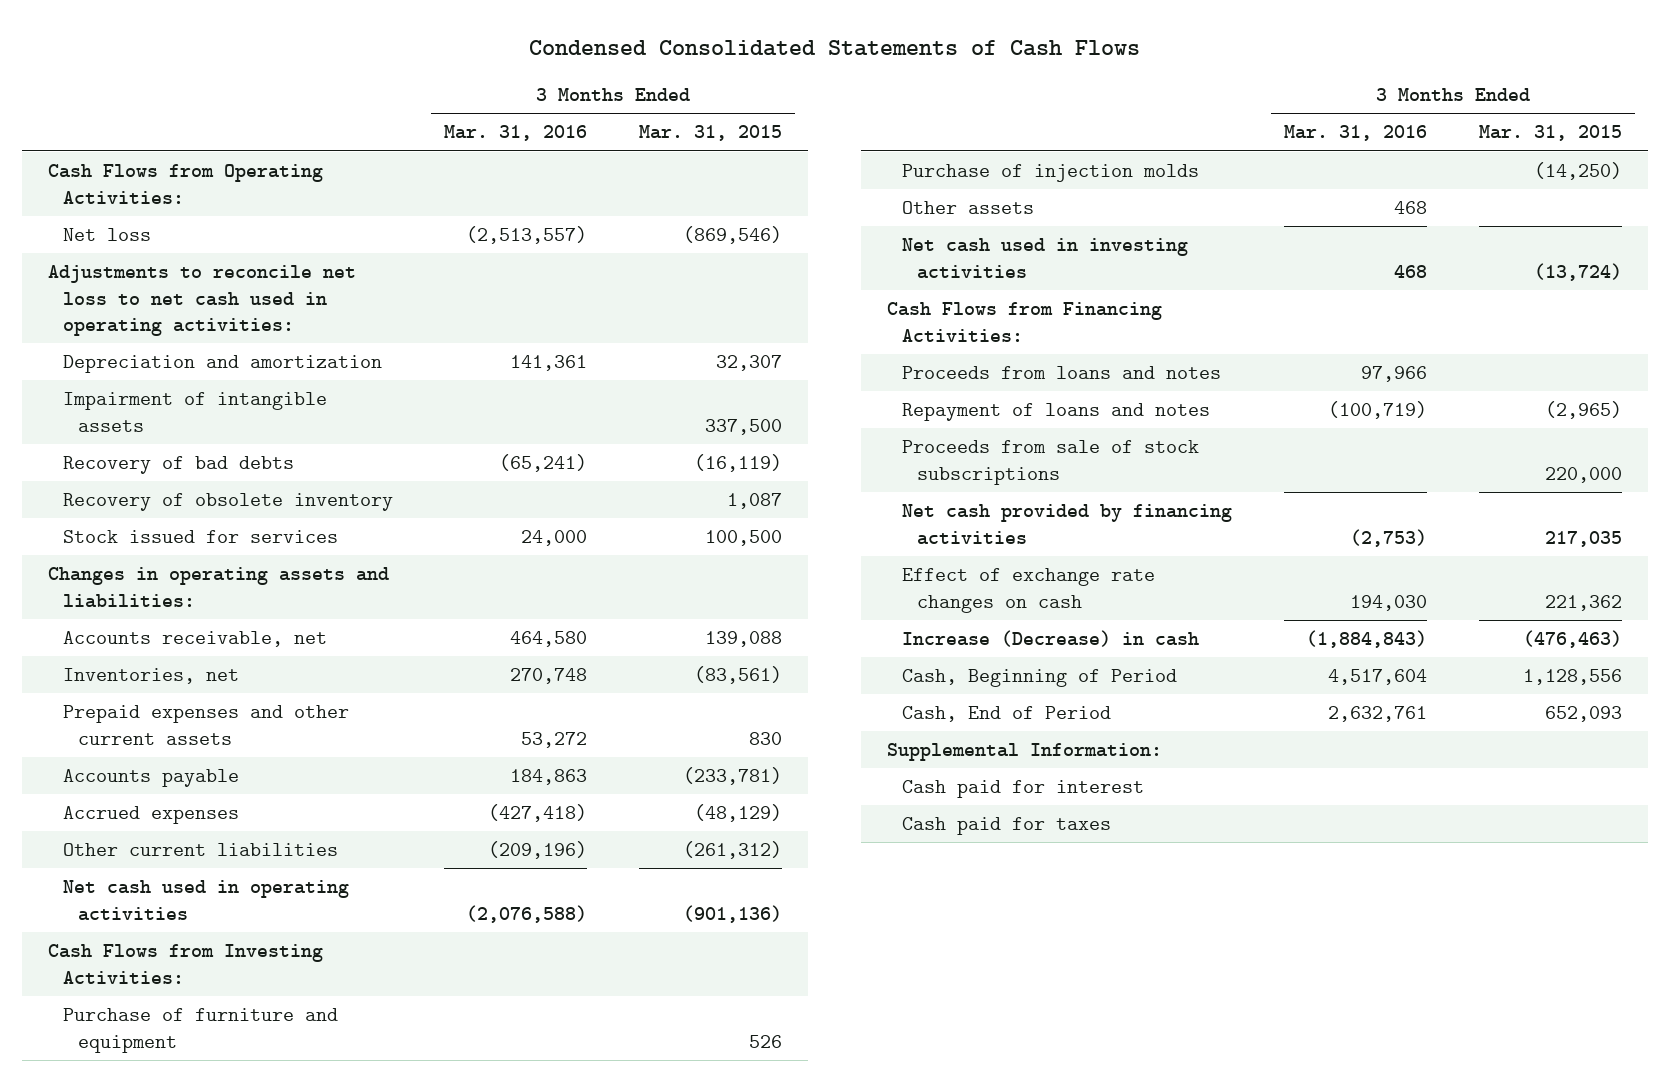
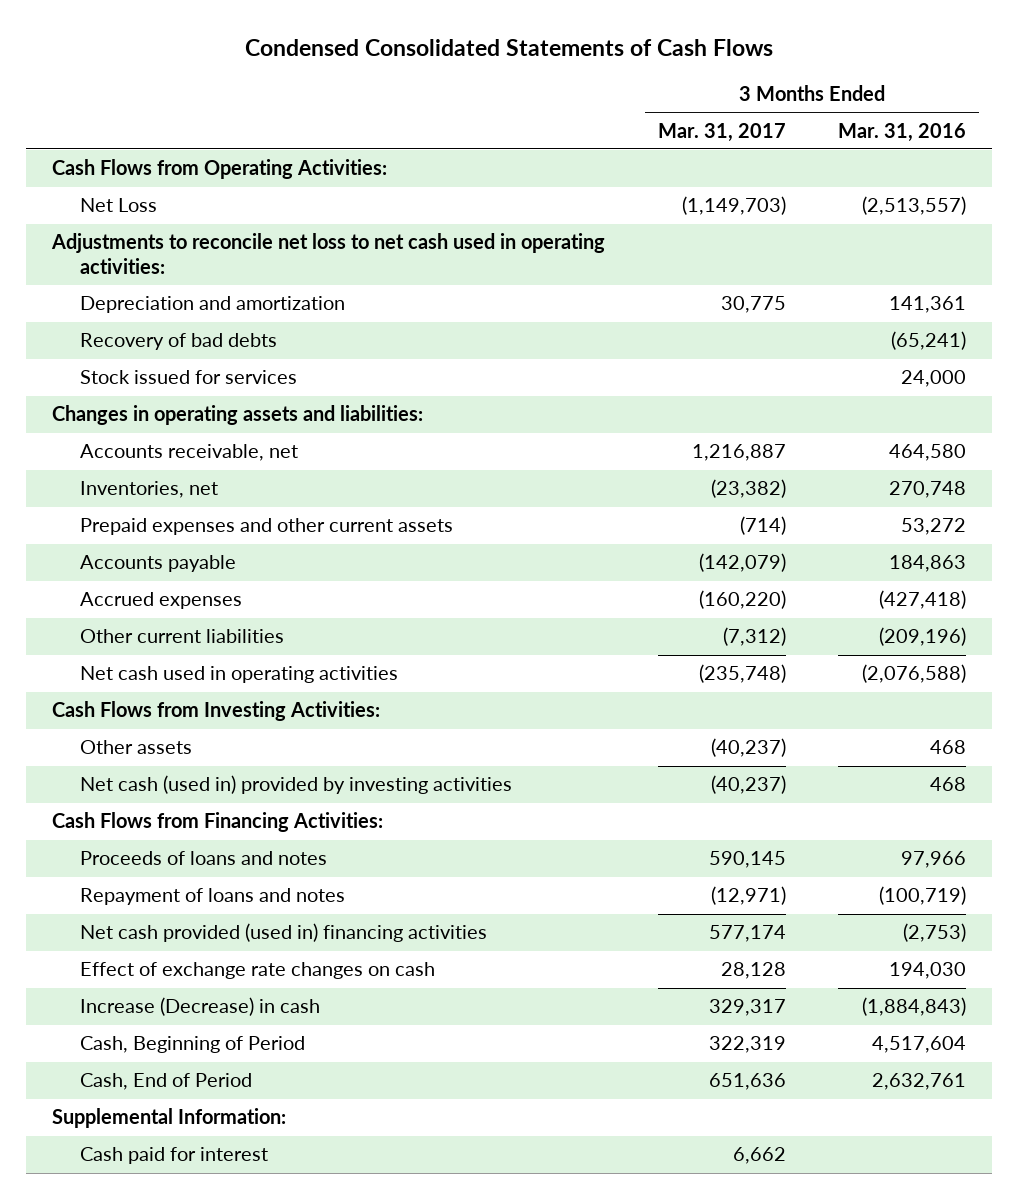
- | 3 Months Ended Mar. 31, 2016 | 3 Months Ended Mar. 31, 2015
+ | 3 Months Ended Mar. 31, 2017 | 3 Months Ended Mar. 31, 2016
- Net loss | (2,513,557) | (869,546)
+ Net Loss | (1,149,703) | (2,513,557)
- Impairment of intangible assets | | 337,500
- Recovery of obsolete inventory | | 1,087
- Purchase of furniture and equipment | | 526
- Purchase of injection molds | | (14,250)
- Net cash used in investing activities | 468 | (13,724)
+ Net cash (used in) provided by investing activities | (40,237) | 468
- Proceeds from loans and notes | 97,966 |
+ Proceeds of loans and notes | 590,145 | 97,966
- Proceeds from sale of stock subscriptions | | 220,000
- Net cash provided by financing activities | (2,753) | 217,035
+ Net cash provided (used in) financing activities | 577,174 | (2,753)
- Cash paid for taxes

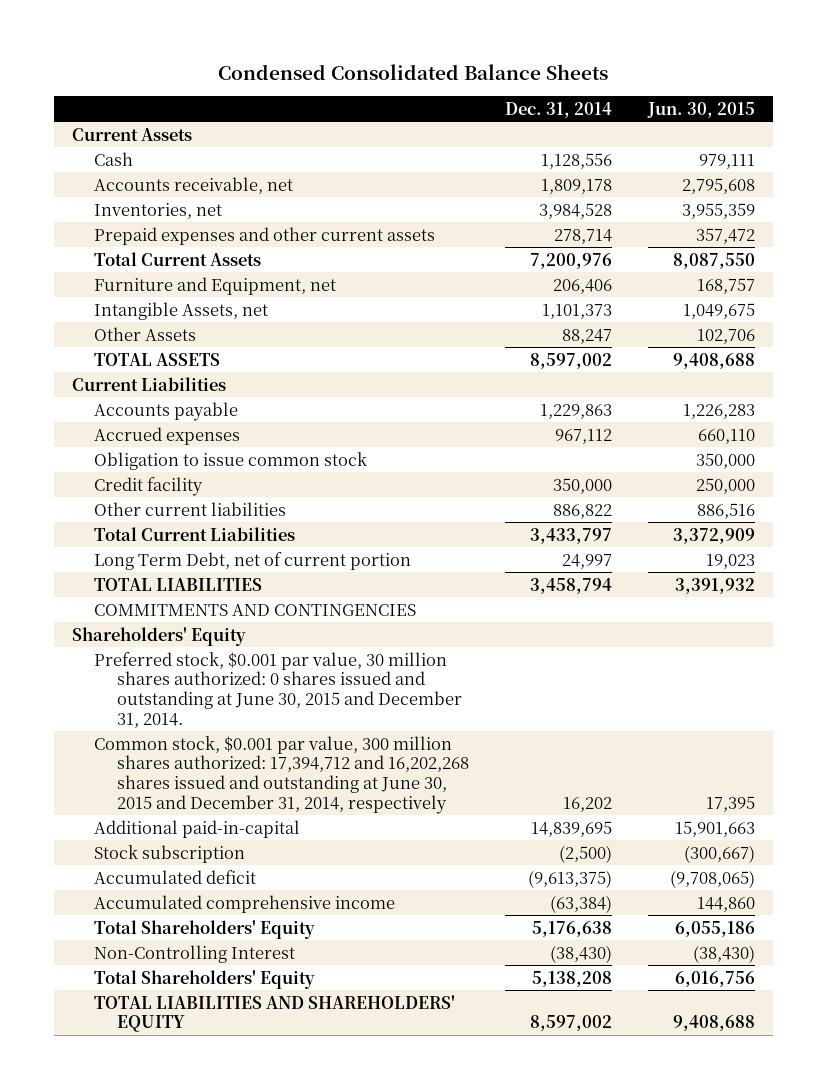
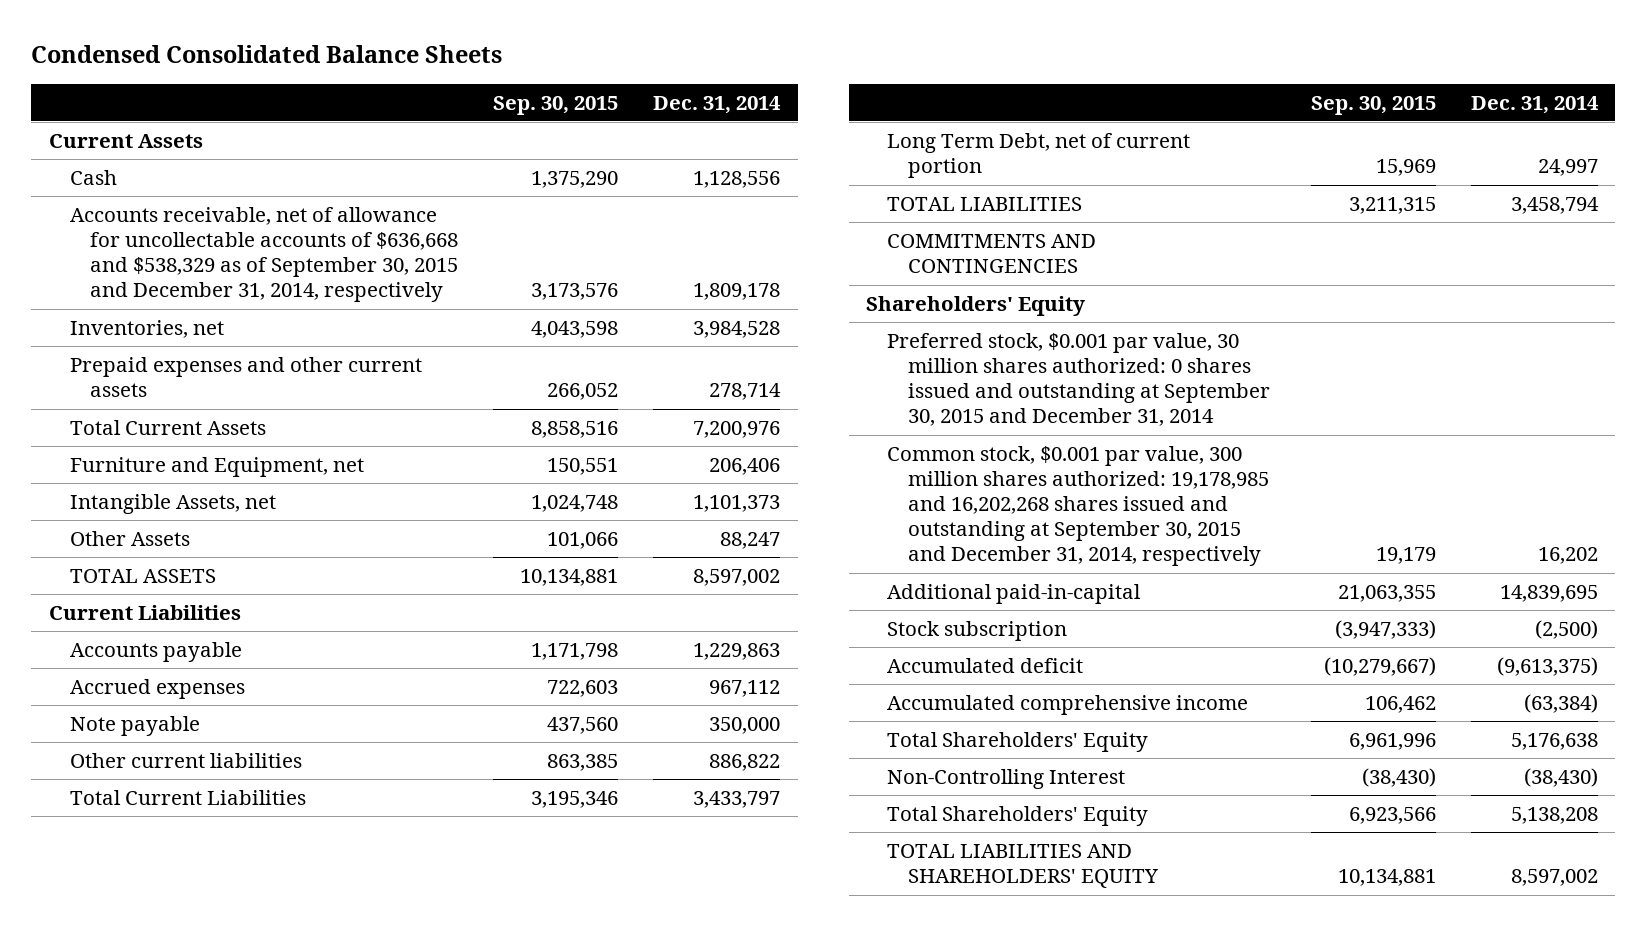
- | Dec. 31, 2014 | Jun. 30, 2015
+ | Sep. 30, 2015 | Dec. 31, 2014
- Accounts receivable, net | 1,809,178 | 2,795,608
+ Accounts receivable, net of allowance for uncollectable accounts of $636,668 and $538,329 as of September 30, 2015 and December 31, 2014, respectively | 3,173,576 | 1,809,178
- Obligation to issue common stock | | 350,000
- Credit facility | 350,000 | 250,000
+ Note payable | 437,560 | 350,000
- Preferred stock, $0.001 par value, 30 million shares authorized: 0 shares issued and outstanding at June 30, 2015 and December 31, 2014.
- Common stock, $0.001 par value, 300 million shares authorized: 17,394,712 and 16,202,268 shares issued and outstanding at June 30, 2015 and December 31, 2014, respectively | 16,202 | 17,395
+ Preferred stock, $0.001 par value, 30 million shares authorized: 0 shares issued and outstanding at September 30, 2015 and December 31, 2014
+ Common stock, $0.001 par value, 300 million shares authorized: 19,178,985 and 16,202,268 shares issued and outstanding at September 30, 2015 and December 31, 2014, respectively | 19,179 | 16,202

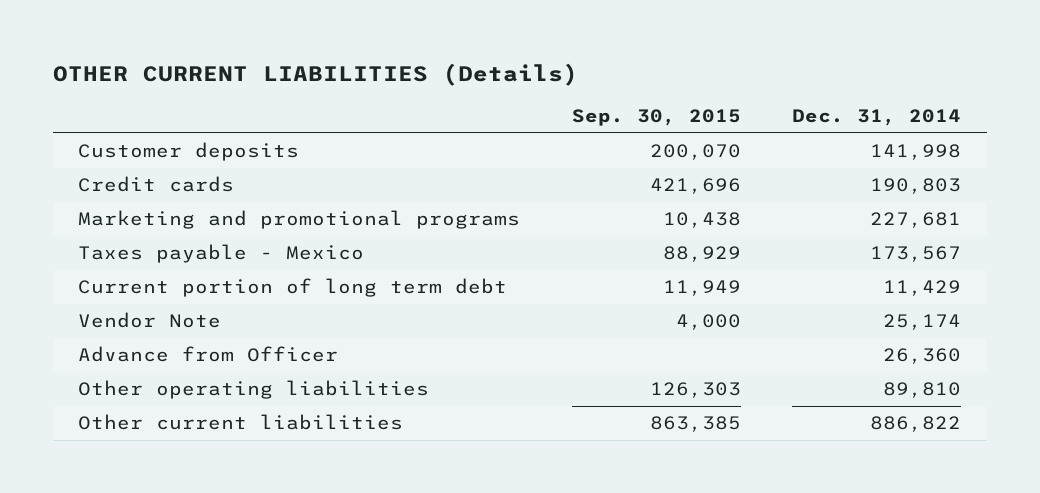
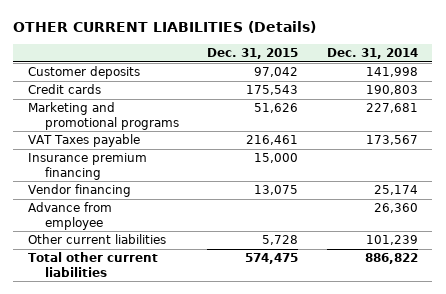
- | Sep. 30, 2015 | Dec. 31, 2014
+ | Dec. 31, 2015 | Dec. 31, 2014
- Taxes payable - Mexico | 88,929 | 173,567
- Current portion of long term debt | 11,949 | 11,429
- Vendor Note | 4,000 | 25,174
- Advance from Officer | | 26,360
- Other operating liabilities | 126,303 | 89,810
- Other current liabilities | 863,385 | 886,822
+ VAT Taxes payable | 216,461 | 173,567
+ Insurance premium financing | 15,000 |
+ Vendor financing | 13,075 | 25,174
+ Advance from employee | | 26,360
+ Other current liabilities | 5,728 | 101,239
+ Total other current liabilities | 574,475 | 886,822

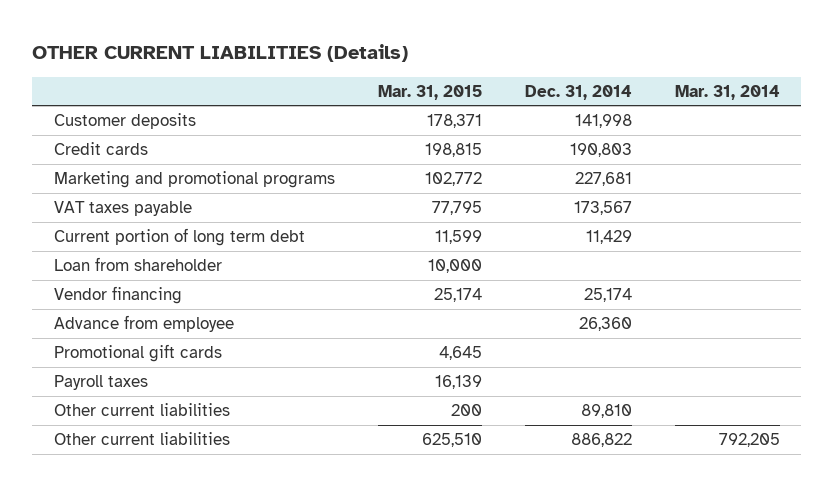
- | Dec. 31, 2015 | Dec. 31, 2014
+ | Mar. 31, 2015 | Dec. 31, 2014 | Mar. 31, 2014
- VAT Taxes payable | 216,461 | 173,567
- Insurance premium financing | 15,000 |
+ VAT taxes payable | 77,795 | 173,567 |
+ Current portion of long term debt | 11,599 | 11,429 |
+ Loan from shareholder | 10,000 | |
- Other current liabilities | 5,728 | 101,239
- Total other current liabilities | 574,475 | 886,822
+ Promotional gift cards | 4,645 | |
+ Payroll taxes | 16,139 | |
+ Other current liabilities | 200 | 89,810 |
+ Other current liabilities | 625,510 | 886,822 | 792,205

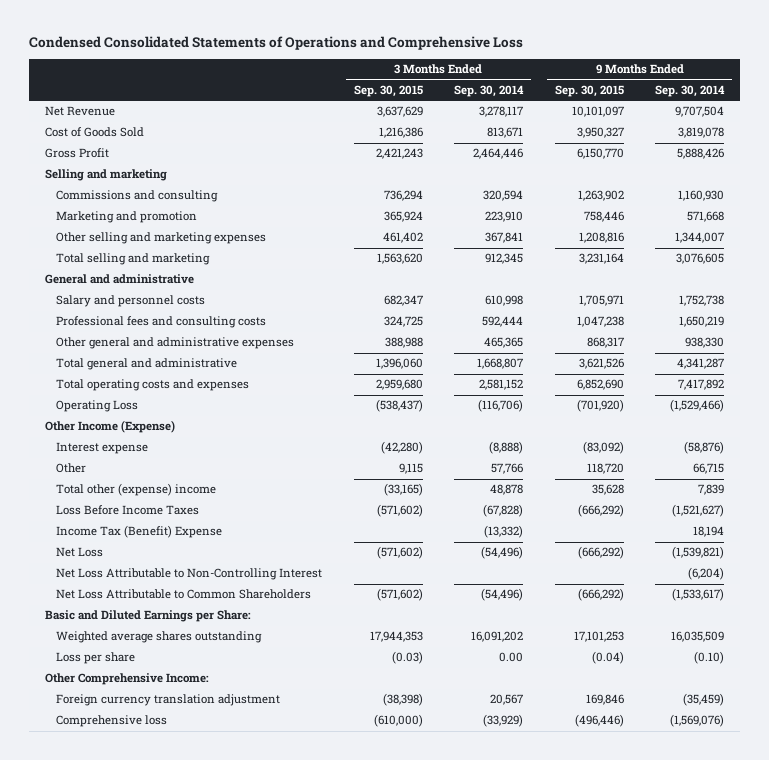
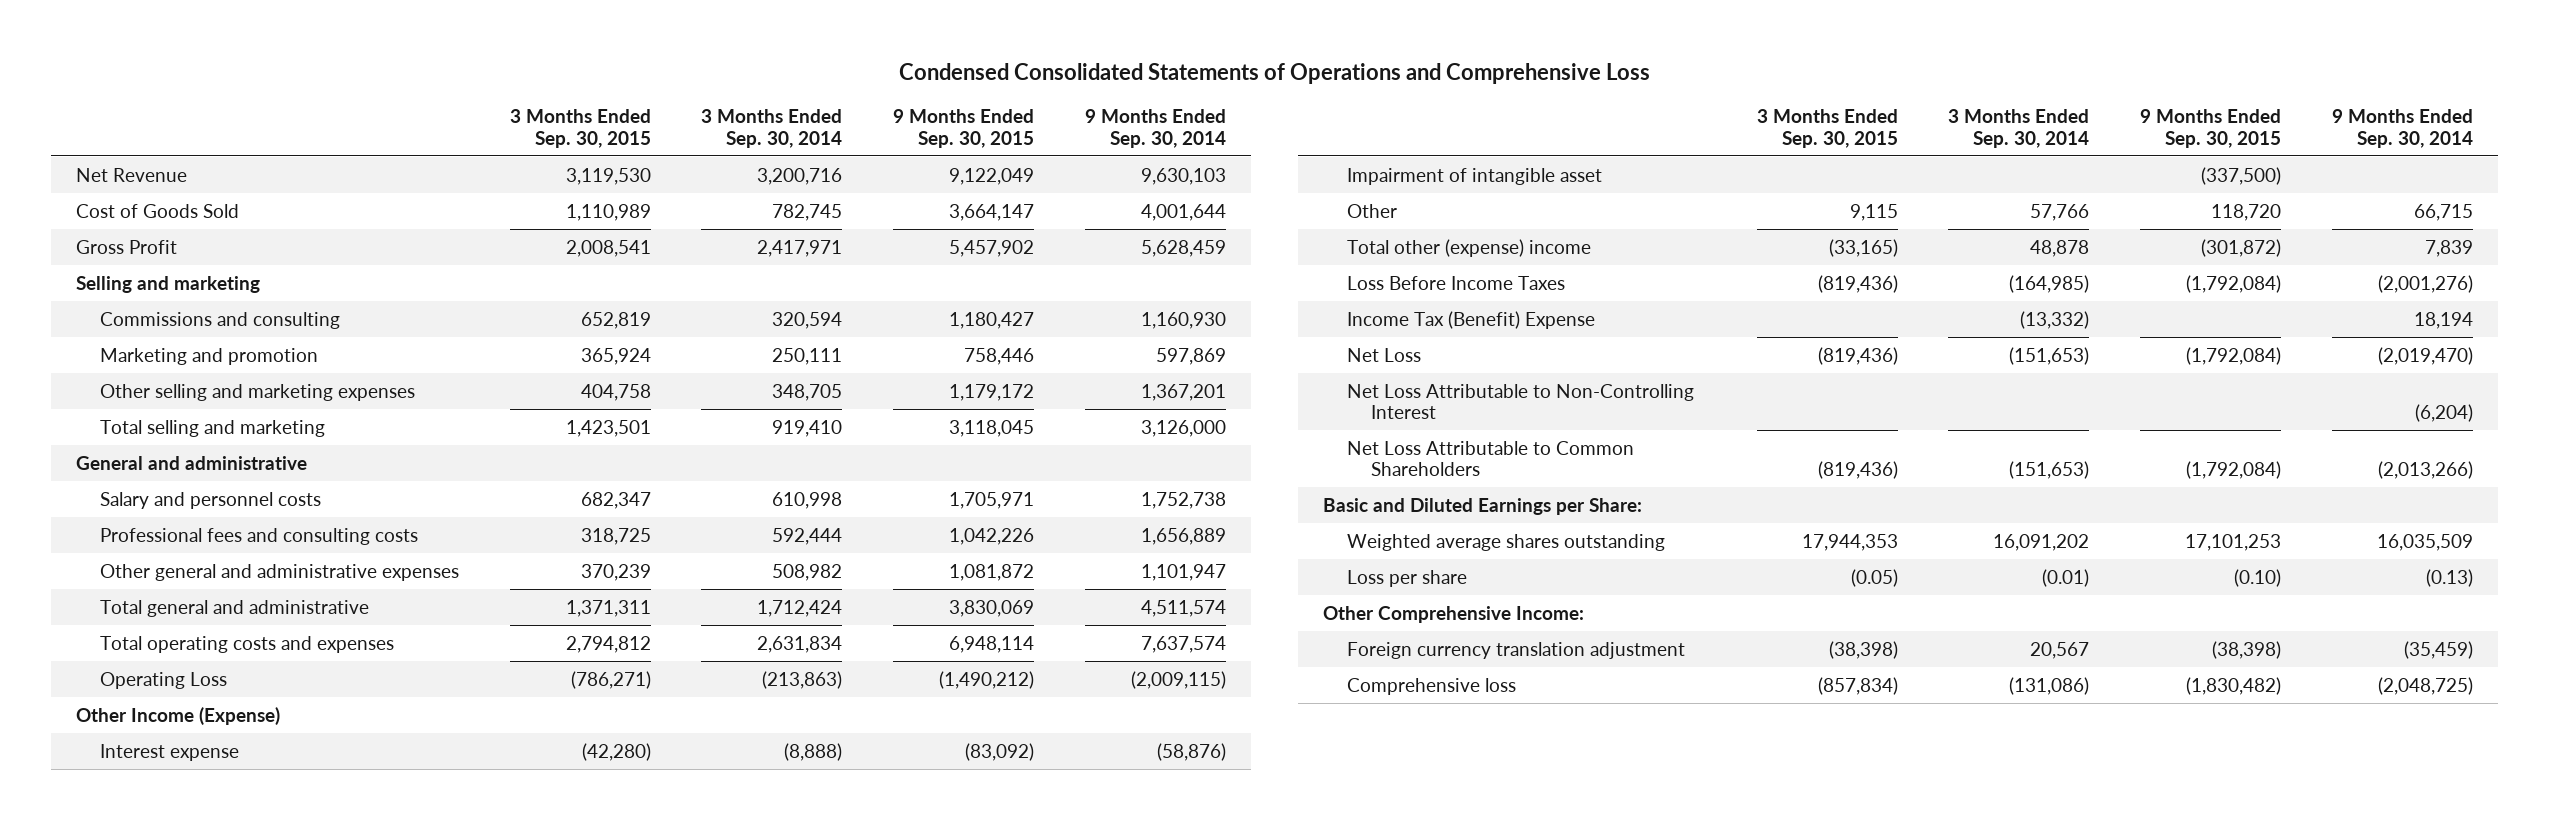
- Net Revenue | 3,637,629 | 3,278,117 | 10,101,097 | 9,707,504
- Cost of Goods Sold | 1,216,386 | 813,671 | 3,950,327 | 3,819,078
- Gross Profit | 2,421,243 | 2,464,446 | 6,150,770 | 5,888,426
+ Net Revenue | 3,119,530 | 3,200,716 | 9,122,049 | 9,630,103
+ Cost of Goods Sold | 1,110,989 | 782,745 | 3,664,147 | 4,001,644
+ Gross Profit | 2,008,541 | 2,417,971 | 5,457,902 | 5,628,459
- Commissions and consulting | 736,294 | 320,594 | 1,263,902 | 1,160,930
- Marketing and promotion | 365,924 | 223,910 | 758,446 | 571,668
- Other selling and marketing expenses | 461,402 | 367,841 | 1,208,816 | 1,344,007
- Total selling and marketing | 1,563,620 | 912,345 | 3,231,164 | 3,076,605
+ Commissions and consulting | 652,819 | 320,594 | 1,180,427 | 1,160,930
+ Marketing and promotion | 365,924 | 250,111 | 758,446 | 597,869
+ Other selling and marketing expenses | 404,758 | 348,705 | 1,179,172 | 1,367,201
+ Total selling and marketing | 1,423,501 | 919,410 | 3,118,045 | 3,126,000
- Professional fees and consulting costs | 324,725 | 592,444 | 1,047,238 | 1,650,219
- Other general and administrative expenses | 388,988 | 465,365 | 868,317 | 938,330
- Total general and administrative | 1,396,060 | 1,668,807 | 3,621,526 | 4,341,287
- Total operating costs and expenses | 2,959,680 | 2,581,152 | 6,852,690 | 7,417,892
- Operating Loss | (538,437) | (116,706) | (701,920) | (1,529,466)
+ Professional fees and consulting costs | 318,725 | 592,444 | 1,042,226 | 1,656,889
+ Other general and administrative expenses | 370,239 | 508,982 | 1,081,872 | 1,101,947
+ Total general and administrative | 1,371,311 | 1,712,424 | 3,830,069 | 4,511,574
+ Total operating costs and expenses | 2,794,812 | 2,631,834 | 6,948,114 | 7,637,574
+ Operating Loss | (786,271) | (213,863) | (1,490,212) | (2,009,115)
+ Impairment of intangible asset | | | (337,500) |
- Total other (expense) income | (33,165) | 48,878 | 35,628 | 7,839
- Loss Before Income Taxes | (571,602) | (67,828) | (666,292) | (1,521,627)
+ Total other (expense) income | (33,165) | 48,878 | (301,872) | 7,839
+ Loss Before Income Taxes | (819,436) | (164,985) | (1,792,084) | (2,001,276)
- Net Loss | (571,602) | (54,496) | (666,292) | (1,539,821)
+ Net Loss | (819,436) | (151,653) | (1,792,084) | (2,019,470)
- Net Loss Attributable to Common Shareholders | (571,602) | (54,496) | (666,292) | (1,533,617)
+ Net Loss Attributable to Common Shareholders | (819,436) | (151,653) | (1,792,084) | (2,013,266)
- Loss per share | (0.03) | 0.00 | (0.04) | (0.10)
+ Loss per share | (0.05) | (0.01) | (0.10) | (0.13)
- Foreign currency translation adjustment | (38,398) | 20,567 | 169,846 | (35,459)
- Comprehensive loss | (610,000) | (33,929) | (496,446) | (1,569,076)
+ Foreign currency translation adjustment | (38,398) | 20,567 | (38,398) | (35,459)
+ Comprehensive loss | (857,834) | (131,086) | (1,830,482) | (2,048,725)

